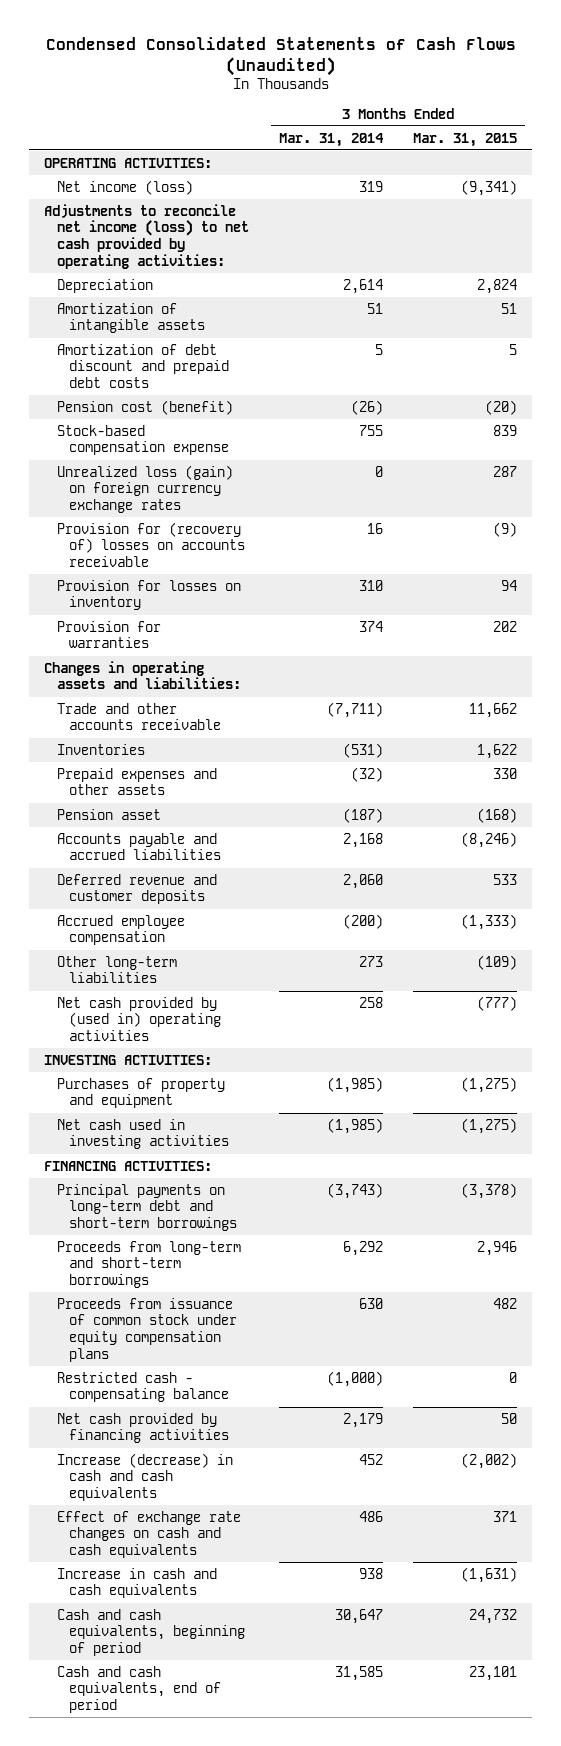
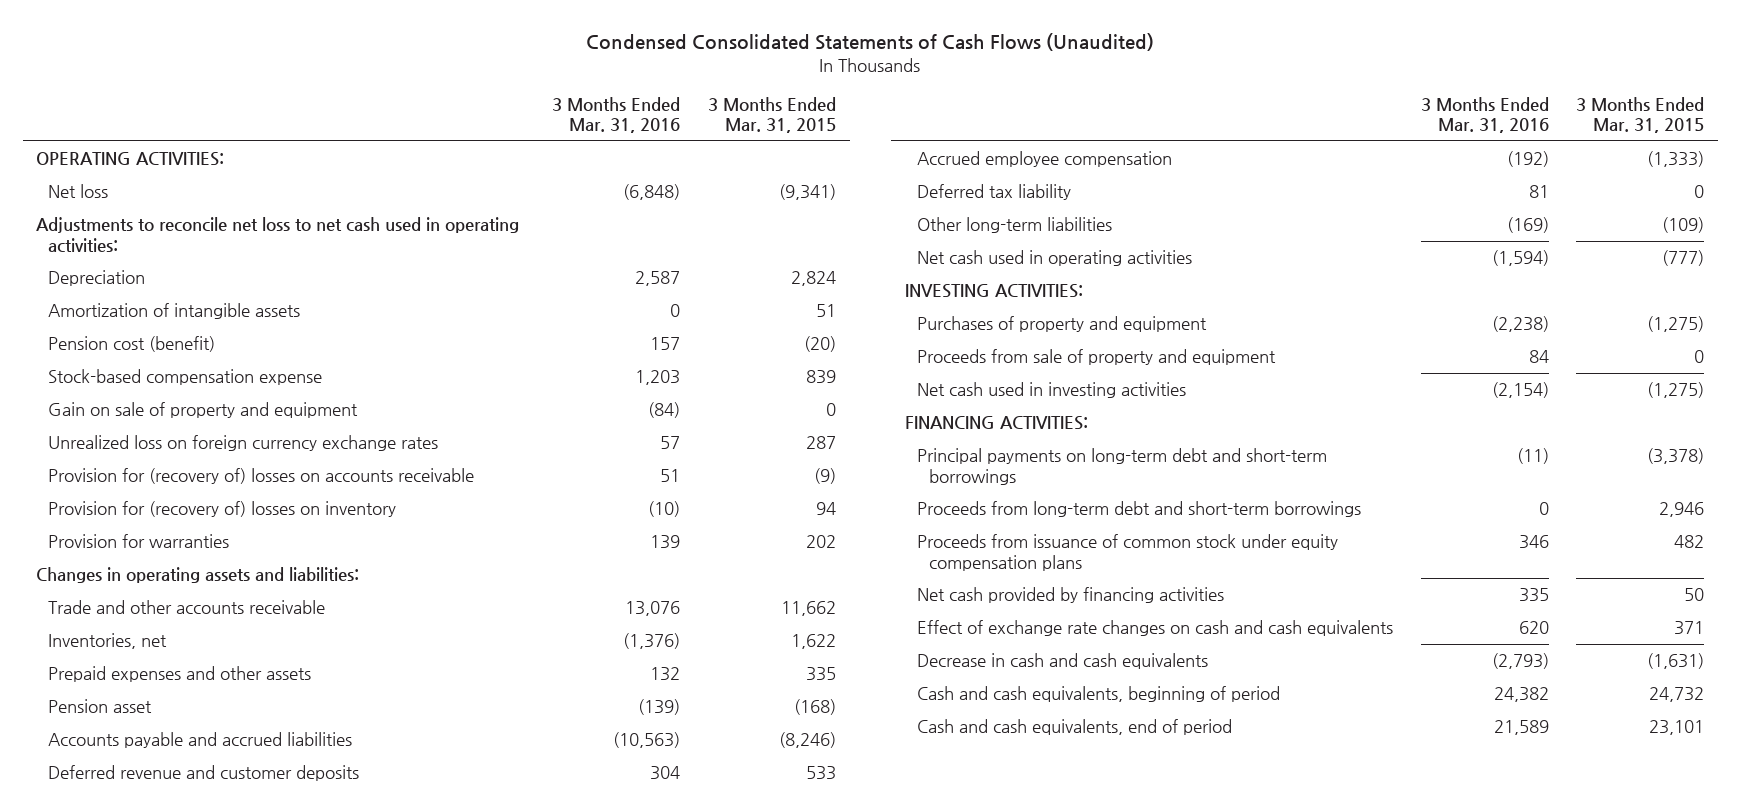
- | 3 Months Ended Mar. 31, 2014 | 3 Months Ended Mar. 31, 2015
+ | 3 Months Ended Mar. 31, 2016 | 3 Months Ended Mar. 31, 2015
- Net income (loss) | 319 | (9,341)
- Adjustments to reconcile net income (loss) to net cash provided by operating activities:
+ Net loss | (6,848) | (9,341)
+ Adjustments to reconcile net loss to net cash used in operating activities:
- Amortization of debt discount and prepaid debt costs | 5 | 5
- Unrealized loss (gain) on foreign currency exchange rates | 0 | 287
+ Gain on sale of property and equipment | (84) | 0
+ Unrealized loss on foreign currency exchange rates | 57 | 287
- Provision for losses on inventory | 310 | 94
+ Provision for (recovery of) losses on inventory | (10) | 94
- Inventories | (531) | 1,622
- Prepaid expenses and other assets | (32) | 330
+ Inventories, net | (1,376) | 1,622
+ Prepaid expenses and other assets | 132 | 335
+ Deferred tax liability | 81 | 0
- Net cash provided by (used in) operating activities | 258 | (777)
+ Net cash used in operating activities | (1,594) | (777)
+ Proceeds from sale of property and equipment | 84 | 0
- Proceeds from long-term and short-term borrowings | 6,292 | 2,946
+ Proceeds from long-term debt and short-term borrowings | 0 | 2,946
- Restricted cash - compensating balance | (1,000) | 0
- Increase (decrease) in cash and cash equivalents | 452 | (2,002)
- Increase in cash and cash equivalents | 938 | (1,631)
+ Decrease in cash and cash equivalents | (2,793) | (1,631)

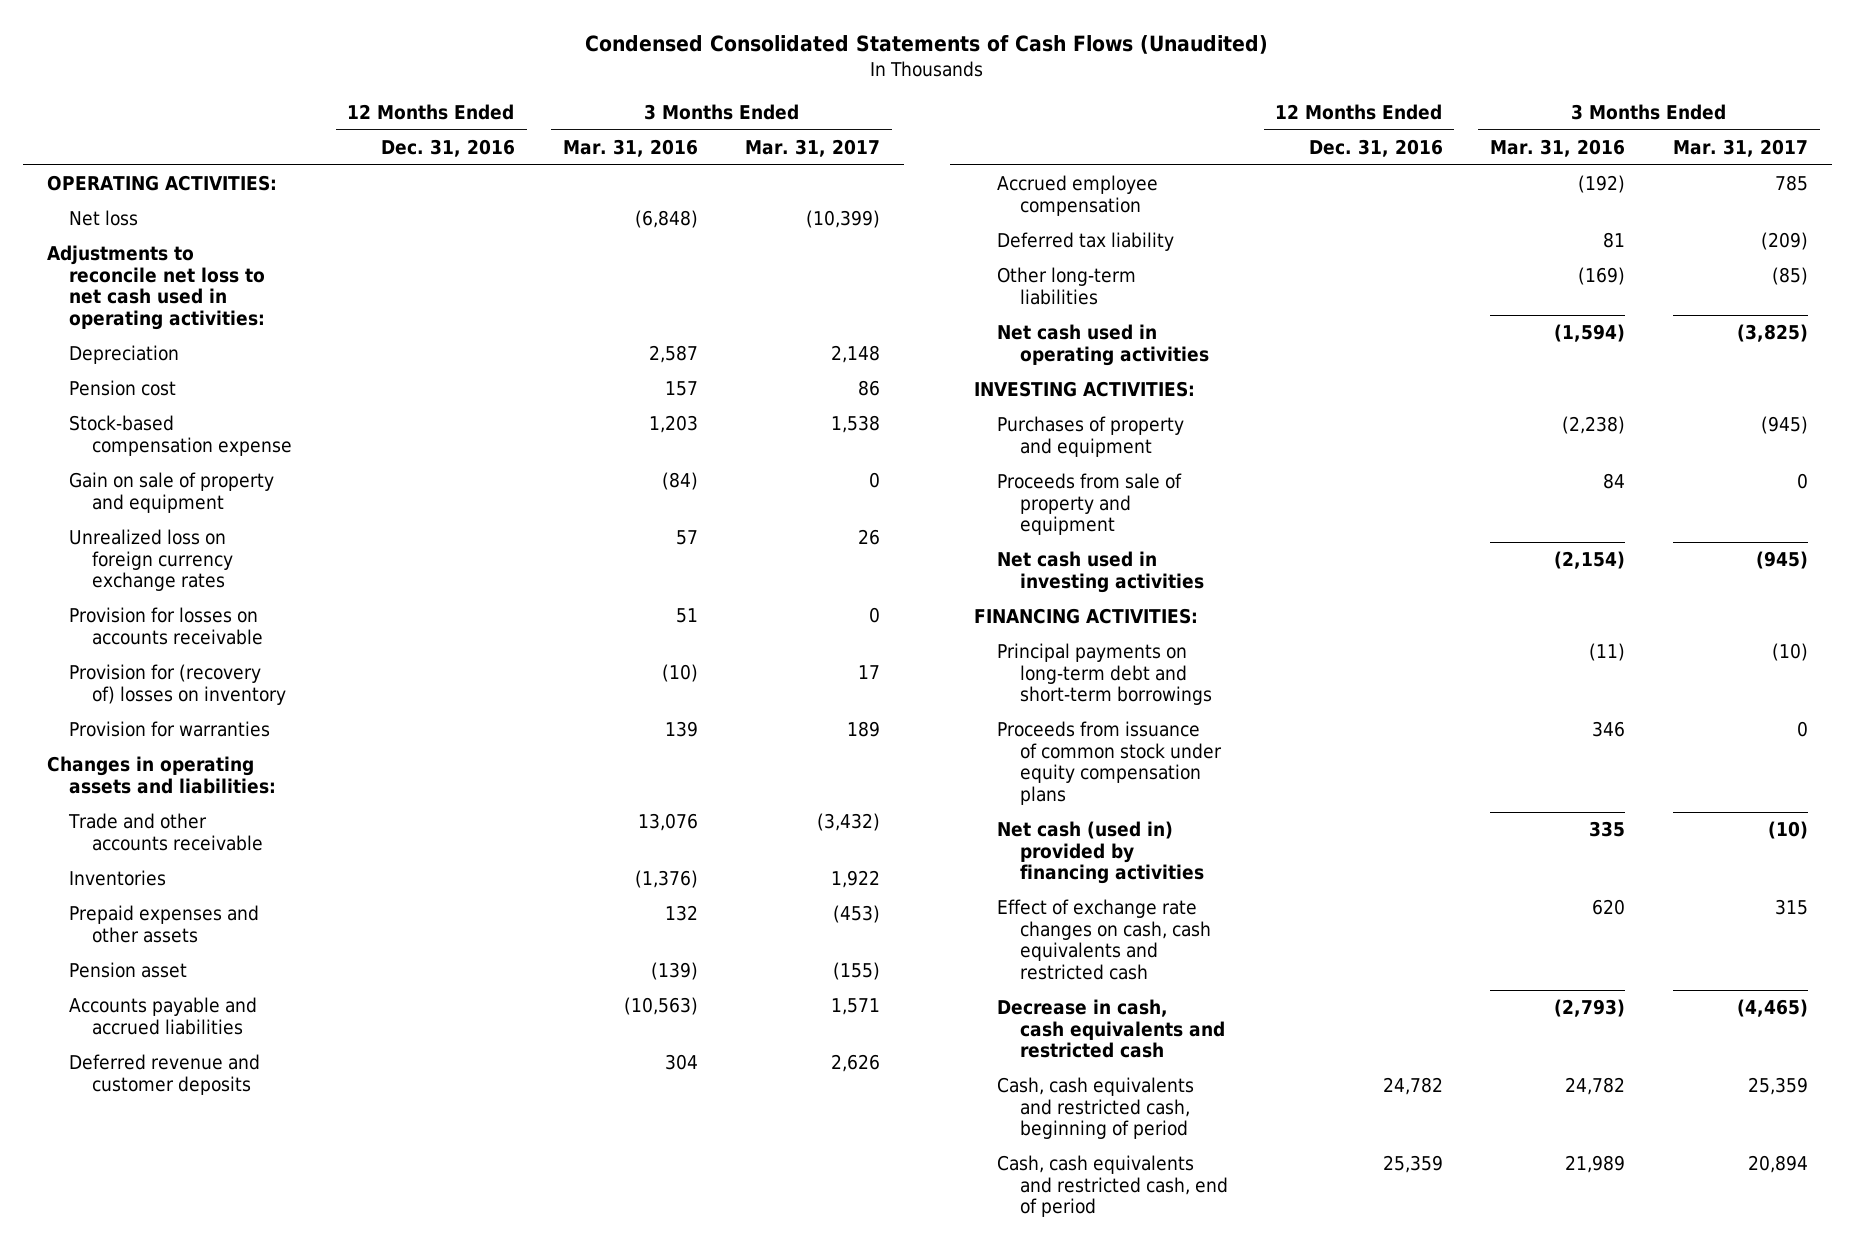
- | 3 Months Ended Mar. 31, 2016 | 3 Months Ended Mar. 31, 2015
+ | 12 Months Ended Dec. 31, 2016 | 3 Months Ended Mar. 31, 2016 | 3 Months Ended Mar. 31, 2017
- Amortization of intangible assets | 0 | 51
- Pension cost (benefit) | 157 | (20)
+ Pension cost | | 157 | 86
- Provision for (recovery of) losses on accounts receivable | 51 | (9)
+ Provision for losses on accounts receivable | | 51 | 0
- Inventories, net | (1,376) | 1,622
+ Inventories | | (1,376) | 1,922
- Proceeds from long-term debt and short-term borrowings | 0 | 2,946
- Net cash provided by financing activities | 335 | 50
- Effect of exchange rate changes on cash and cash equivalents | 620 | 371
- Decrease in cash and cash equivalents | (2,793) | (1,631)
- Cash and cash equivalents, beginning of period | 24,382 | 24,732
- Cash and cash equivalents, end of period | 21,589 | 23,101
+ Net cash (used in) provided by financing activities | | 335 | (10)
+ Effect of exchange rate changes on cash, cash equivalents and restricted cash | | 620 | 315
+ Decrease in cash, cash equivalents and restricted cash | | (2,793) | (4,465)
+ Cash, cash equivalents and restricted cash, beginning of period | 24,782 | 24,782 | 25,359
+ Cash, cash equivalents and restricted cash, end of period | 25,359 | 21,989 | 20,894

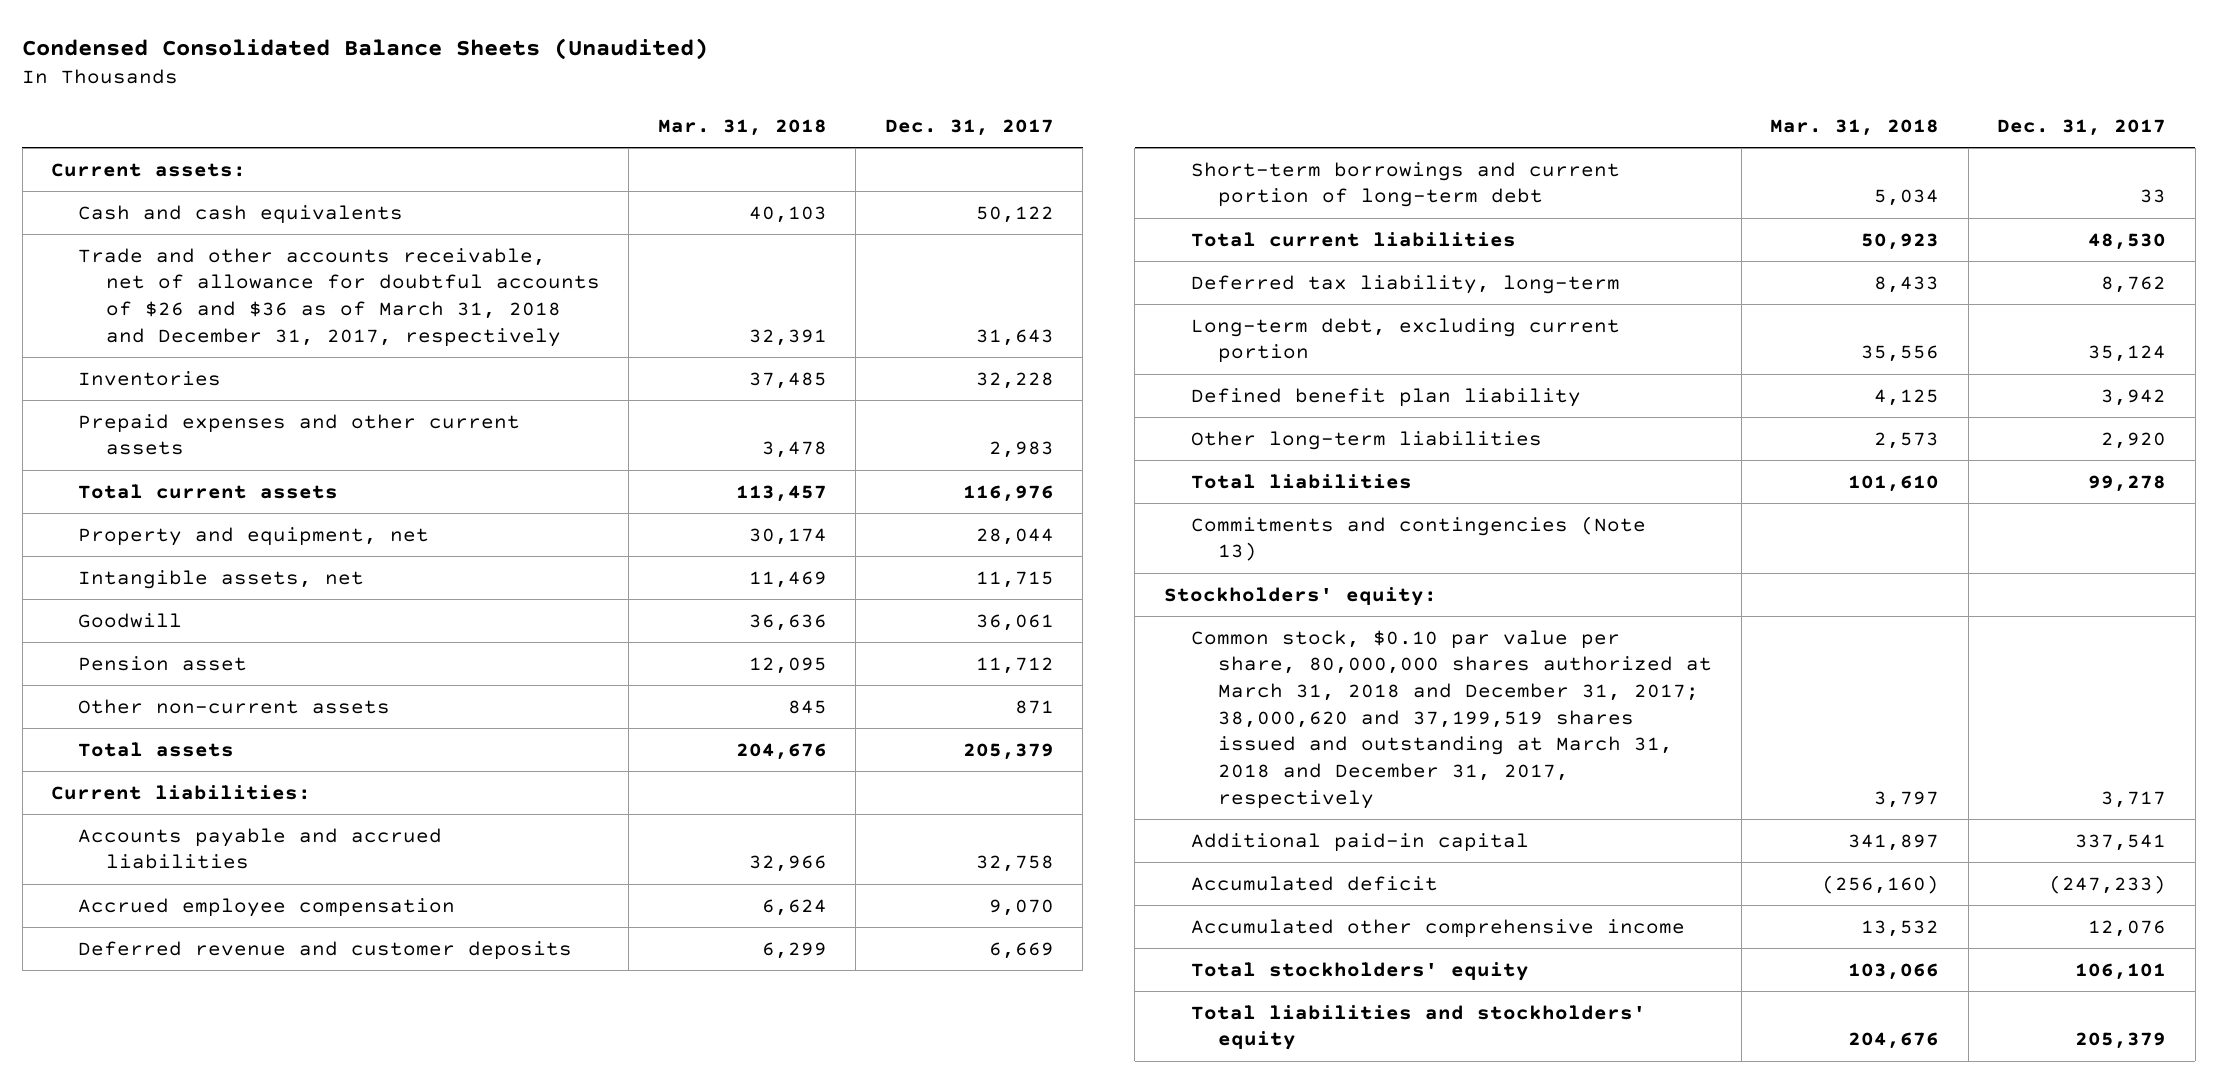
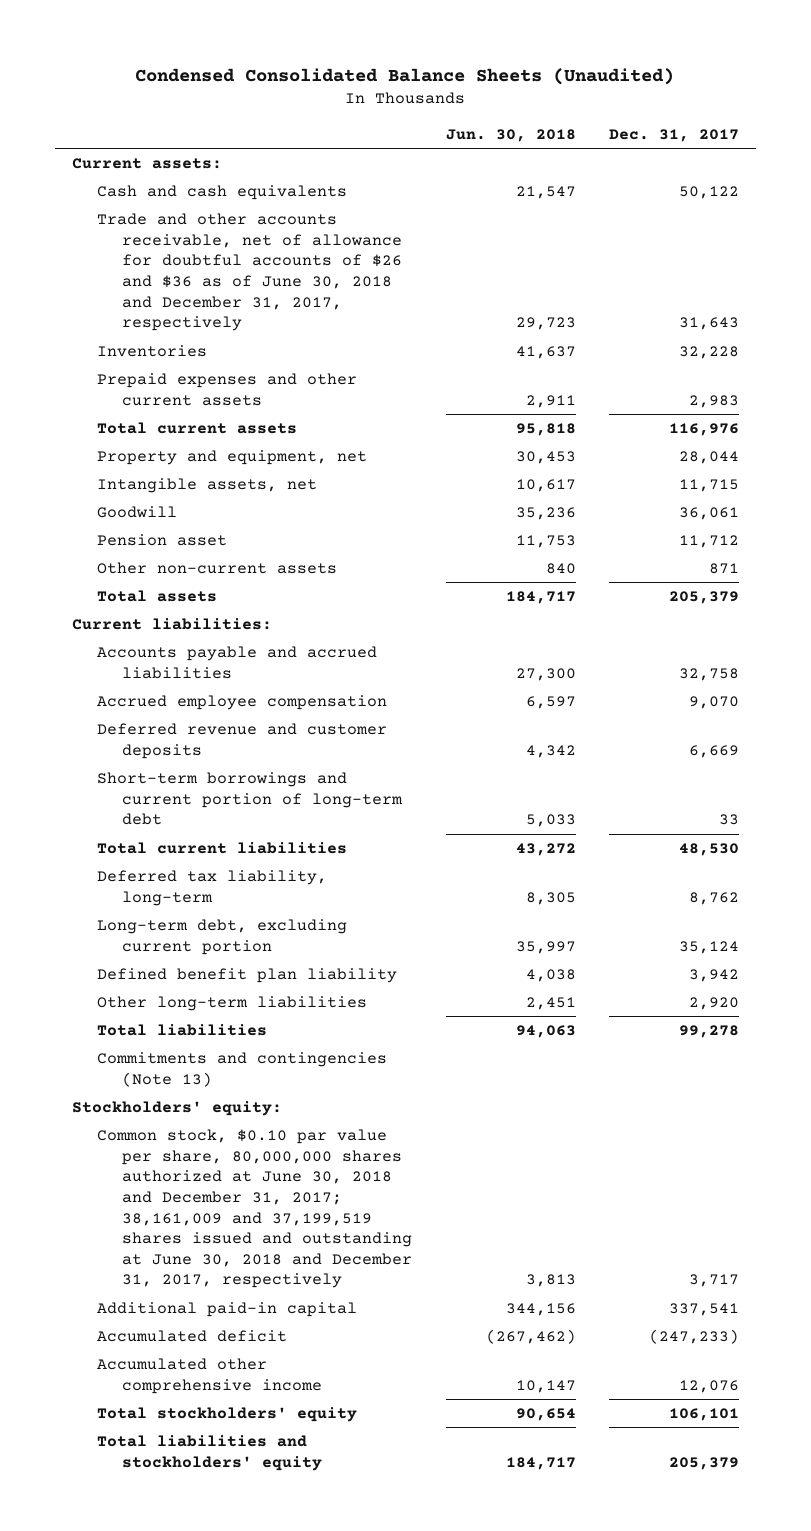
- | Mar. 31, 2018 | Dec. 31, 2017
+ | Jun. 30, 2018 | Dec. 31, 2017
- Trade and other accounts receivable, net of allowance for doubtful accounts of $26 and $36 as of March 31, 2018 and December 31, 2017, respectively | 32,391 | 31,643
+ Trade and other accounts receivable, net of allowance for doubtful accounts of $26 and $36 as of June 30, 2018 and December 31, 2017, respectively | 29,723 | 31,643
- Common stock, $0.10 par value per share, 80,000,000 shares authorized at March 31, 2018 and December 31, 2017; 38,000,620 and 37,199,519 shares issued and outstanding at March 31, 2018 and December 31, 2017, respectively | 3,797 | 3,717
+ Common stock, $0.10 par value per share, 80,000,000 shares authorized at June 30, 2018 and December 31, 2017; 38,161,009 and 37,199,519 shares issued and outstanding at June 30, 2018 and December 31, 2017, respectively | 3,813 | 3,717

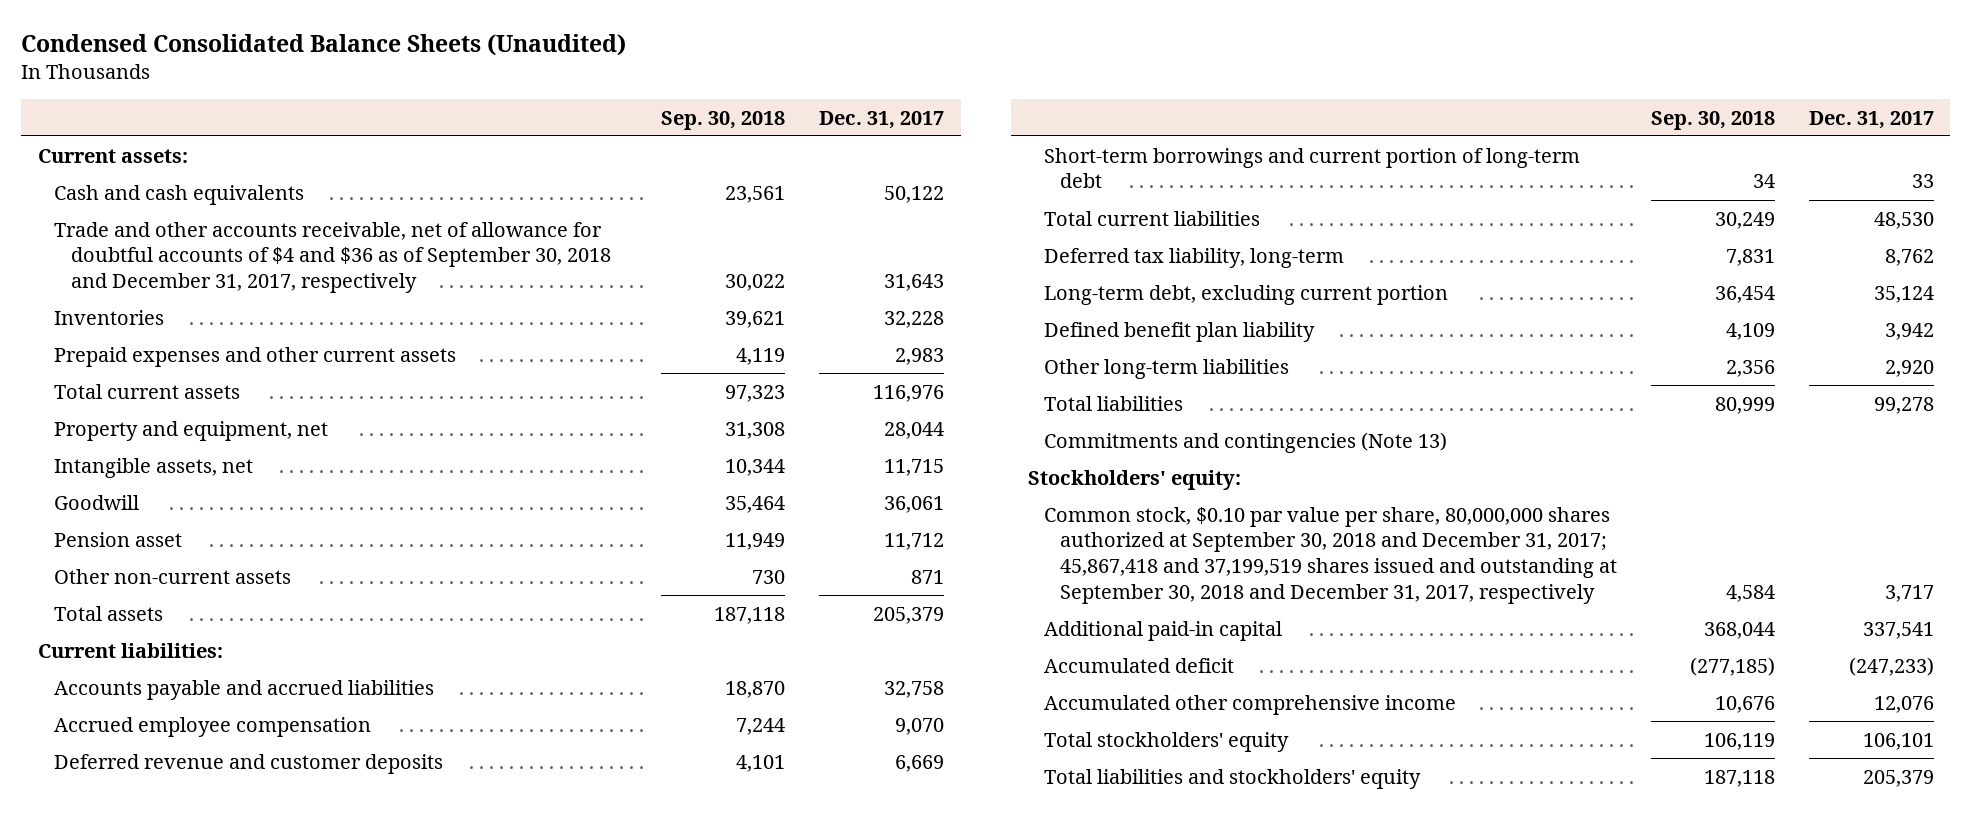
- | Jun. 30, 2018 | Dec. 31, 2017
+ | Sep. 30, 2018 | Dec. 31, 2017
- Trade and other accounts receivable, net of allowance for doubtful accounts of $26 and $36 as of June 30, 2018 and December 31, 2017, respectively | 29,723 | 31,643
+ Trade and other accounts receivable, net of allowance for doubtful accounts of $4 and $36 as of September 30, 2018 and December 31, 2017, respectively | 30,022 | 31,643
- Common stock, $0.10 par value per share, 80,000,000 shares authorized at June 30, 2018 and December 31, 2017; 38,161,009 and 37,199,519 shares issued and outstanding at June 30, 2018 and December 31, 2017, respectively | 3,813 | 3,717
+ Common stock, $0.10 par value per share, 80,000,000 shares authorized at September 30, 2018 and December 31, 2017; 45,867,418 and 37,199,519 shares issued and outstanding at September 30, 2018 and December 31, 2017, respectively | 4,584 | 3,717

